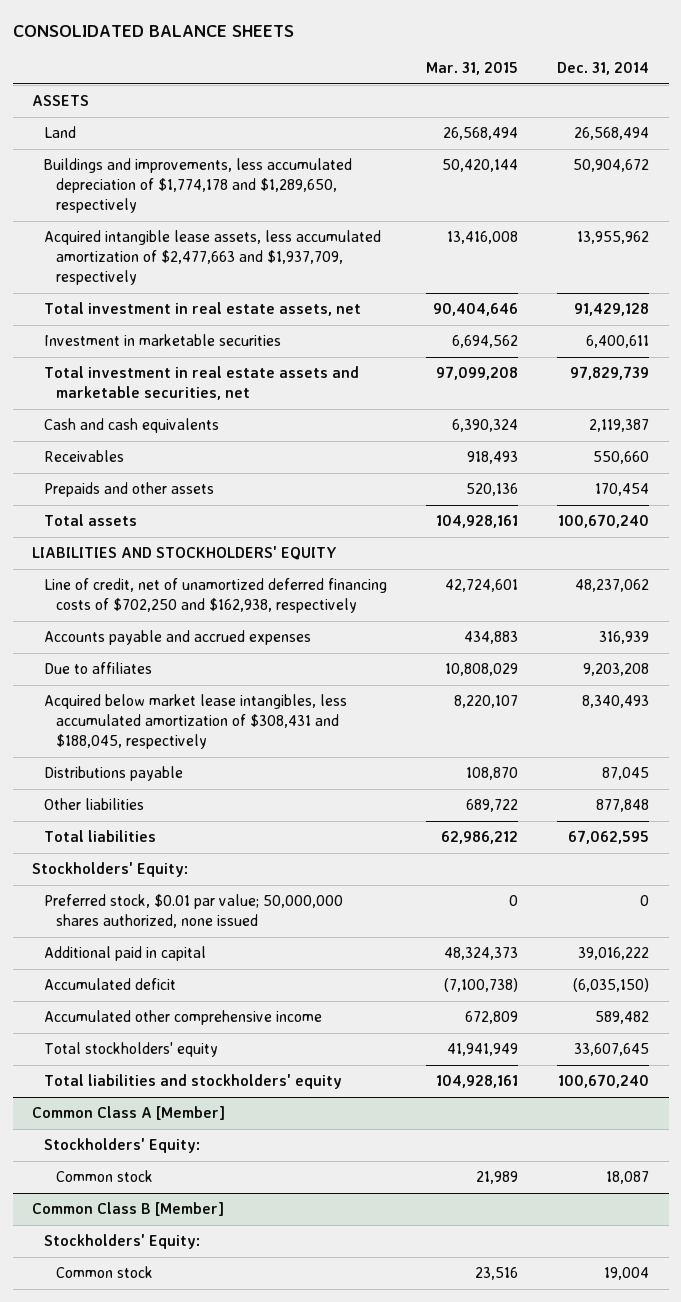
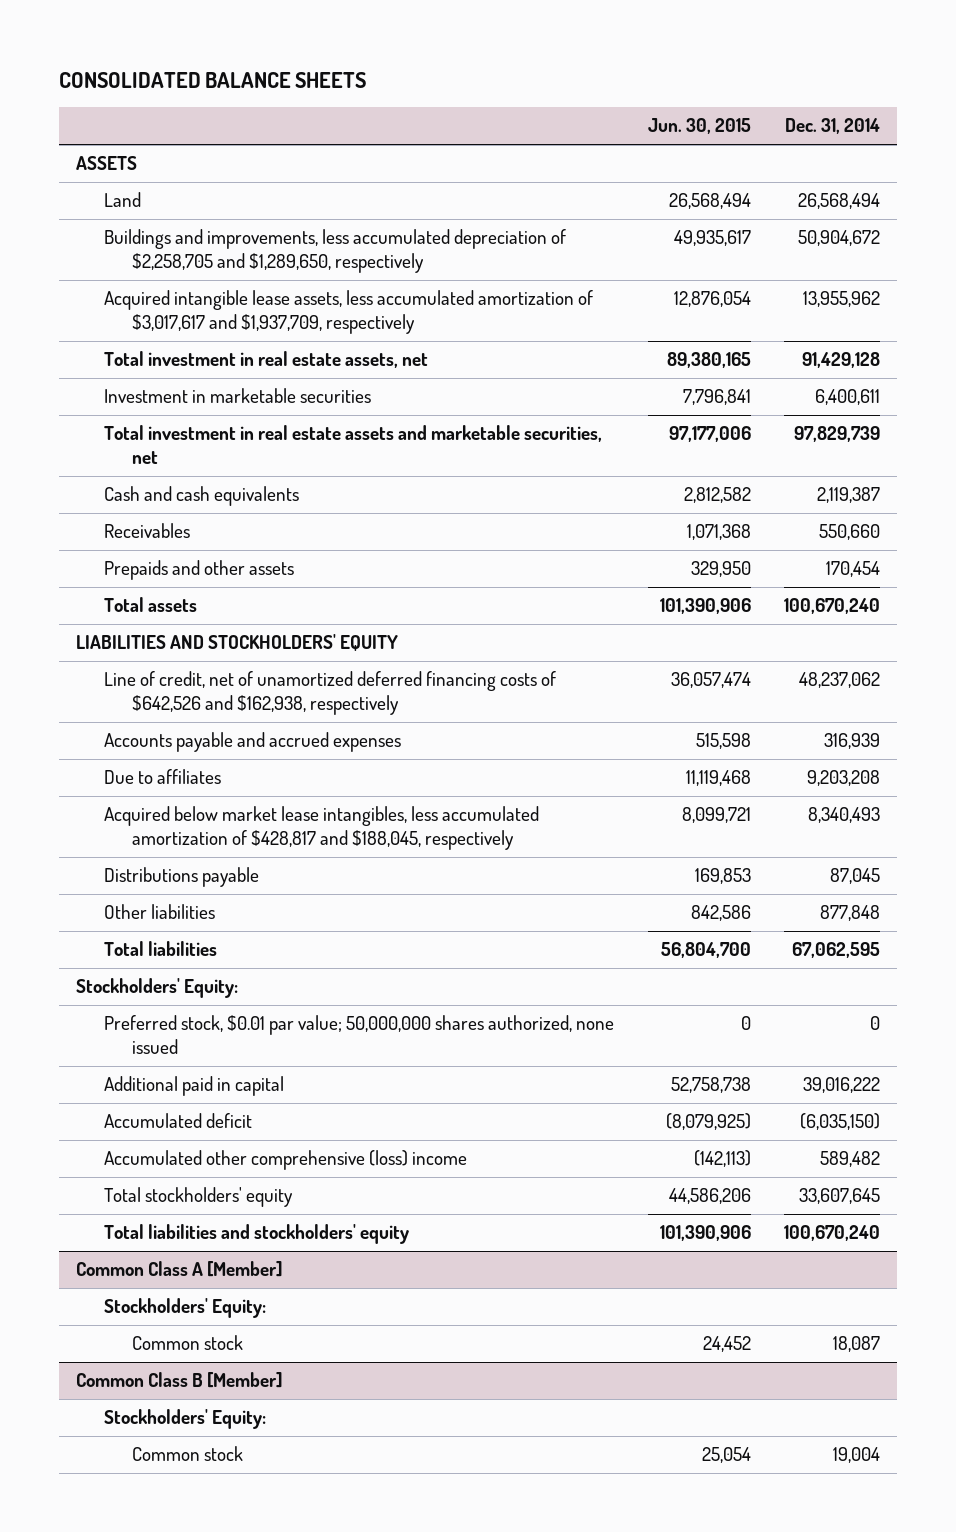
- | Mar. 31, 2015 | Dec. 31, 2014
+ | Jun. 30, 2015 | Dec. 31, 2014
- Buildings and improvements, less accumulated depreciation of $1,774,178 and $1,289,650, respectively | 50,420,144 | 50,904,672
- Acquired intangible lease assets, less accumulated amortization of $2,477,663 and $1,937,709, respectively | 13,416,008 | 13,955,962
+ Buildings and improvements, less accumulated depreciation of $2,258,705 and $1,289,650, respectively | 49,935,617 | 50,904,672
+ Acquired intangible lease assets, less accumulated amortization of $3,017,617 and $1,937,709, respectively | 12,876,054 | 13,955,962
- Line of credit, net of unamortized deferred financing costs of $702,250 and $162,938, respectively | 42,724,601 | 48,237,062
+ Line of credit, net of unamortized deferred financing costs of $642,526 and $162,938, respectively | 36,057,474 | 48,237,062
- Acquired below market lease intangibles, less accumulated amortization of $308,431 and $188,045, respectively | 8,220,107 | 8,340,493
+ Acquired below market lease intangibles, less accumulated amortization of $428,817 and $188,045, respectively | 8,099,721 | 8,340,493
- Accumulated other comprehensive income | 672,809 | 589,482
+ Accumulated other comprehensive (loss) income | (142,113) | 589,482

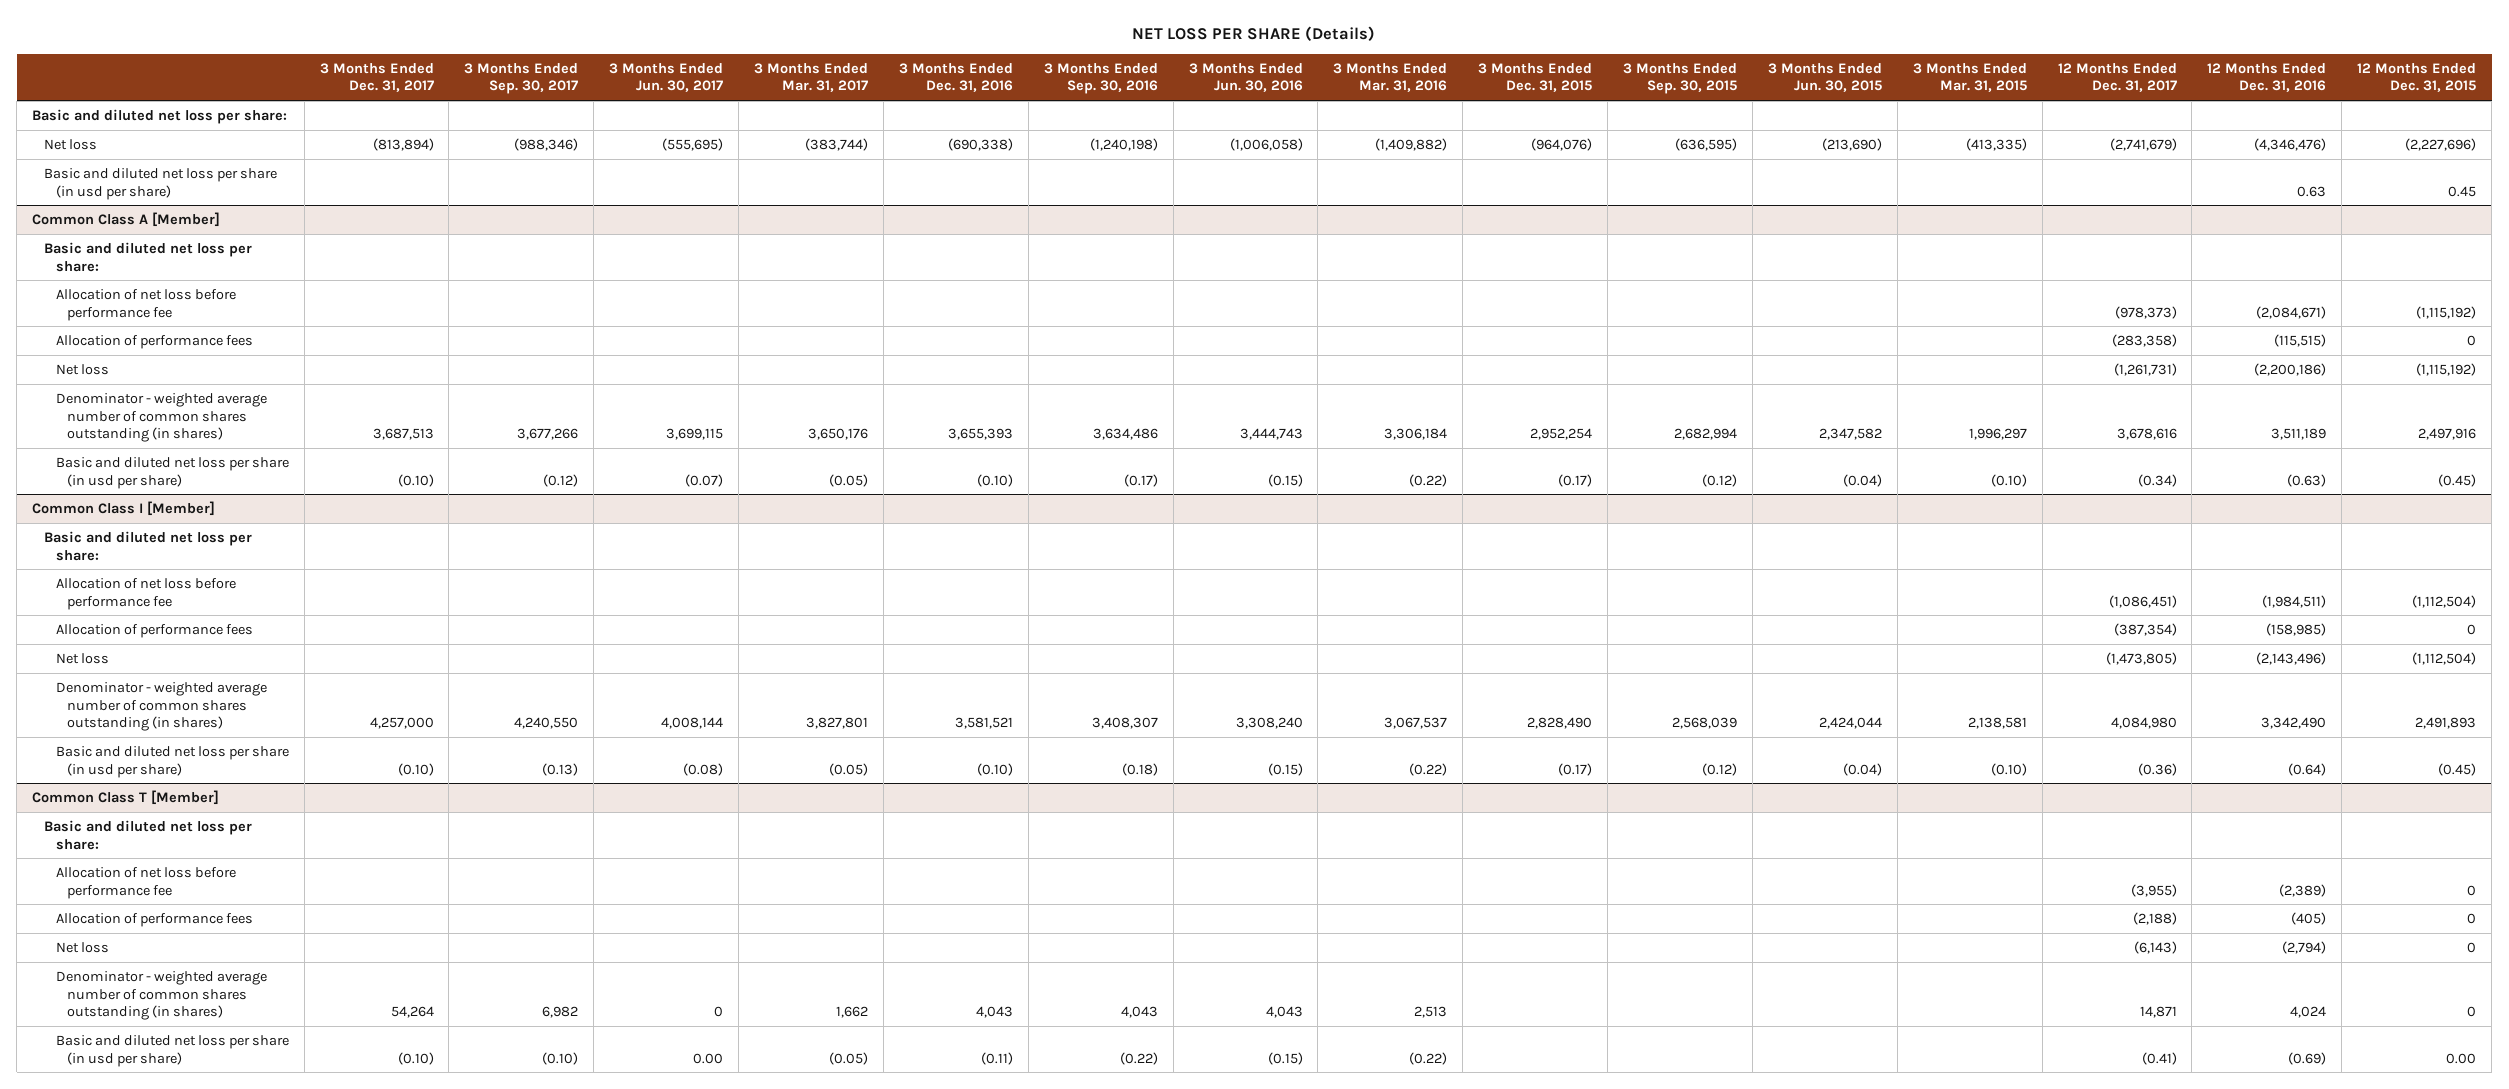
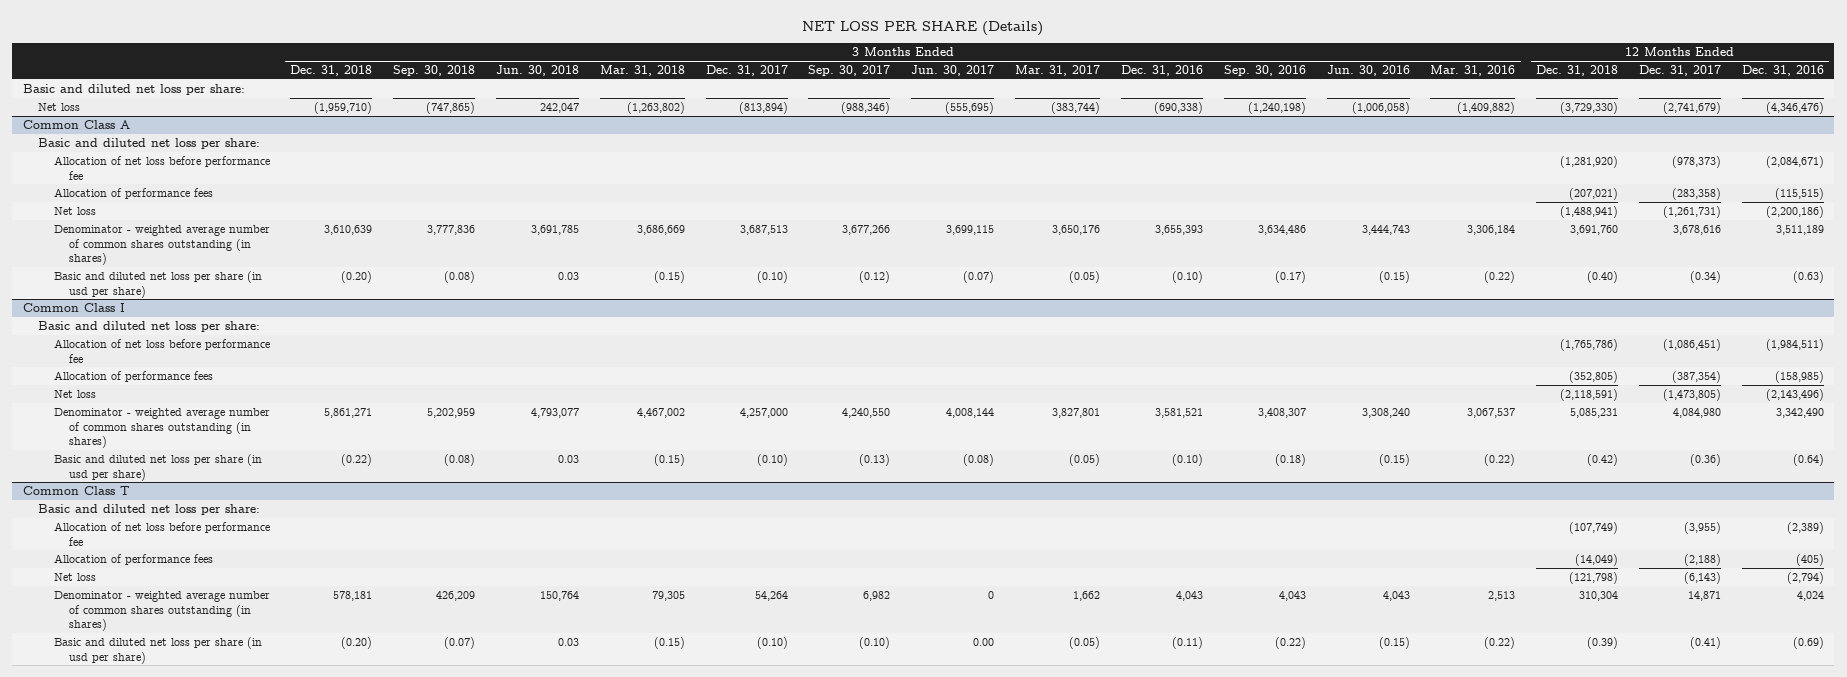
- | 3 Months Ended Dec. 31, 2017 | 3 Months Ended Sep. 30, 2017 | 3 Months Ended Jun. 30, 2017 | 3 Months Ended Mar. 31, 2017 | 3 Months Ended Dec. 31, 2016 | 3 Months Ended Sep. 30, 2016 | 3 Months Ended Jun. 30, 2016 | 3 Months Ended Mar. 31, 2016 | 3 Months Ended Dec. 31, 2015 | 3 Months Ended Sep. 30, 2015 | 3 Months Ended Jun. 30, 2015 | 3 Months Ended Mar. 31, 2015 | 12 Months Ended Dec. 31, 2017 | 12 Months Ended Dec. 31, 2016 | 12 Months Ended Dec. 31, 2015
+ | 3 Months Ended Dec. 31, 2018 | 3 Months Ended Sep. 30, 2018 | 3 Months Ended Jun. 30, 2018 | 3 Months Ended Mar. 31, 2018 | 3 Months Ended Dec. 31, 2017 | 3 Months Ended Sep. 30, 2017 | 3 Months Ended Jun. 30, 2017 | 3 Months Ended Mar. 31, 2017 | 3 Months Ended Dec. 31, 2016 | 3 Months Ended Sep. 30, 2016 | 3 Months Ended Jun. 30, 2016 | 3 Months Ended Mar. 31, 2016 | 12 Months Ended Dec. 31, 2018 | 12 Months Ended Dec. 31, 2017 | 12 Months Ended Dec. 31, 2016
- Basic and diluted net loss per share (in usd per share) | | | | | | | | | | | | | | 0.63 | 0.45
- Common Class A [Member]
+ Common Class A
- Common Class I [Member]
+ Common Class I
- Common Class T [Member]
+ Common Class T

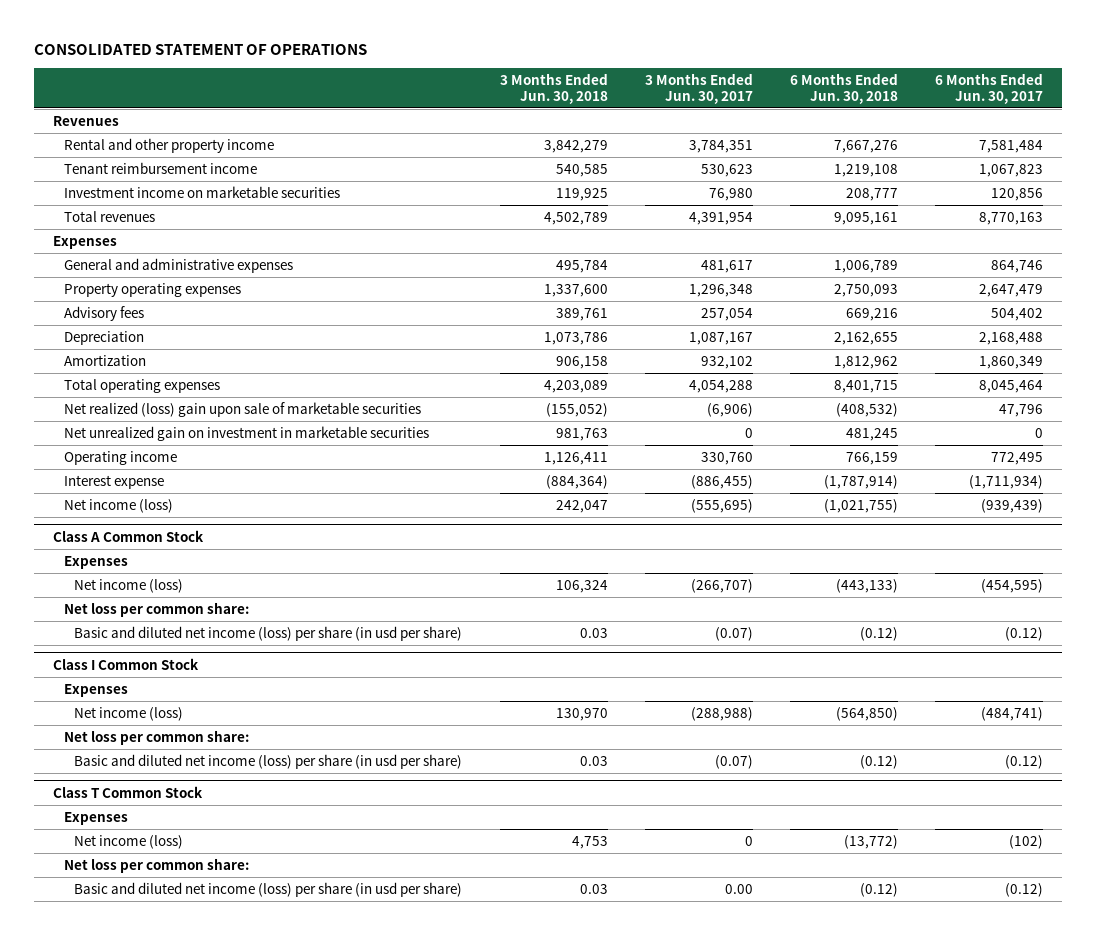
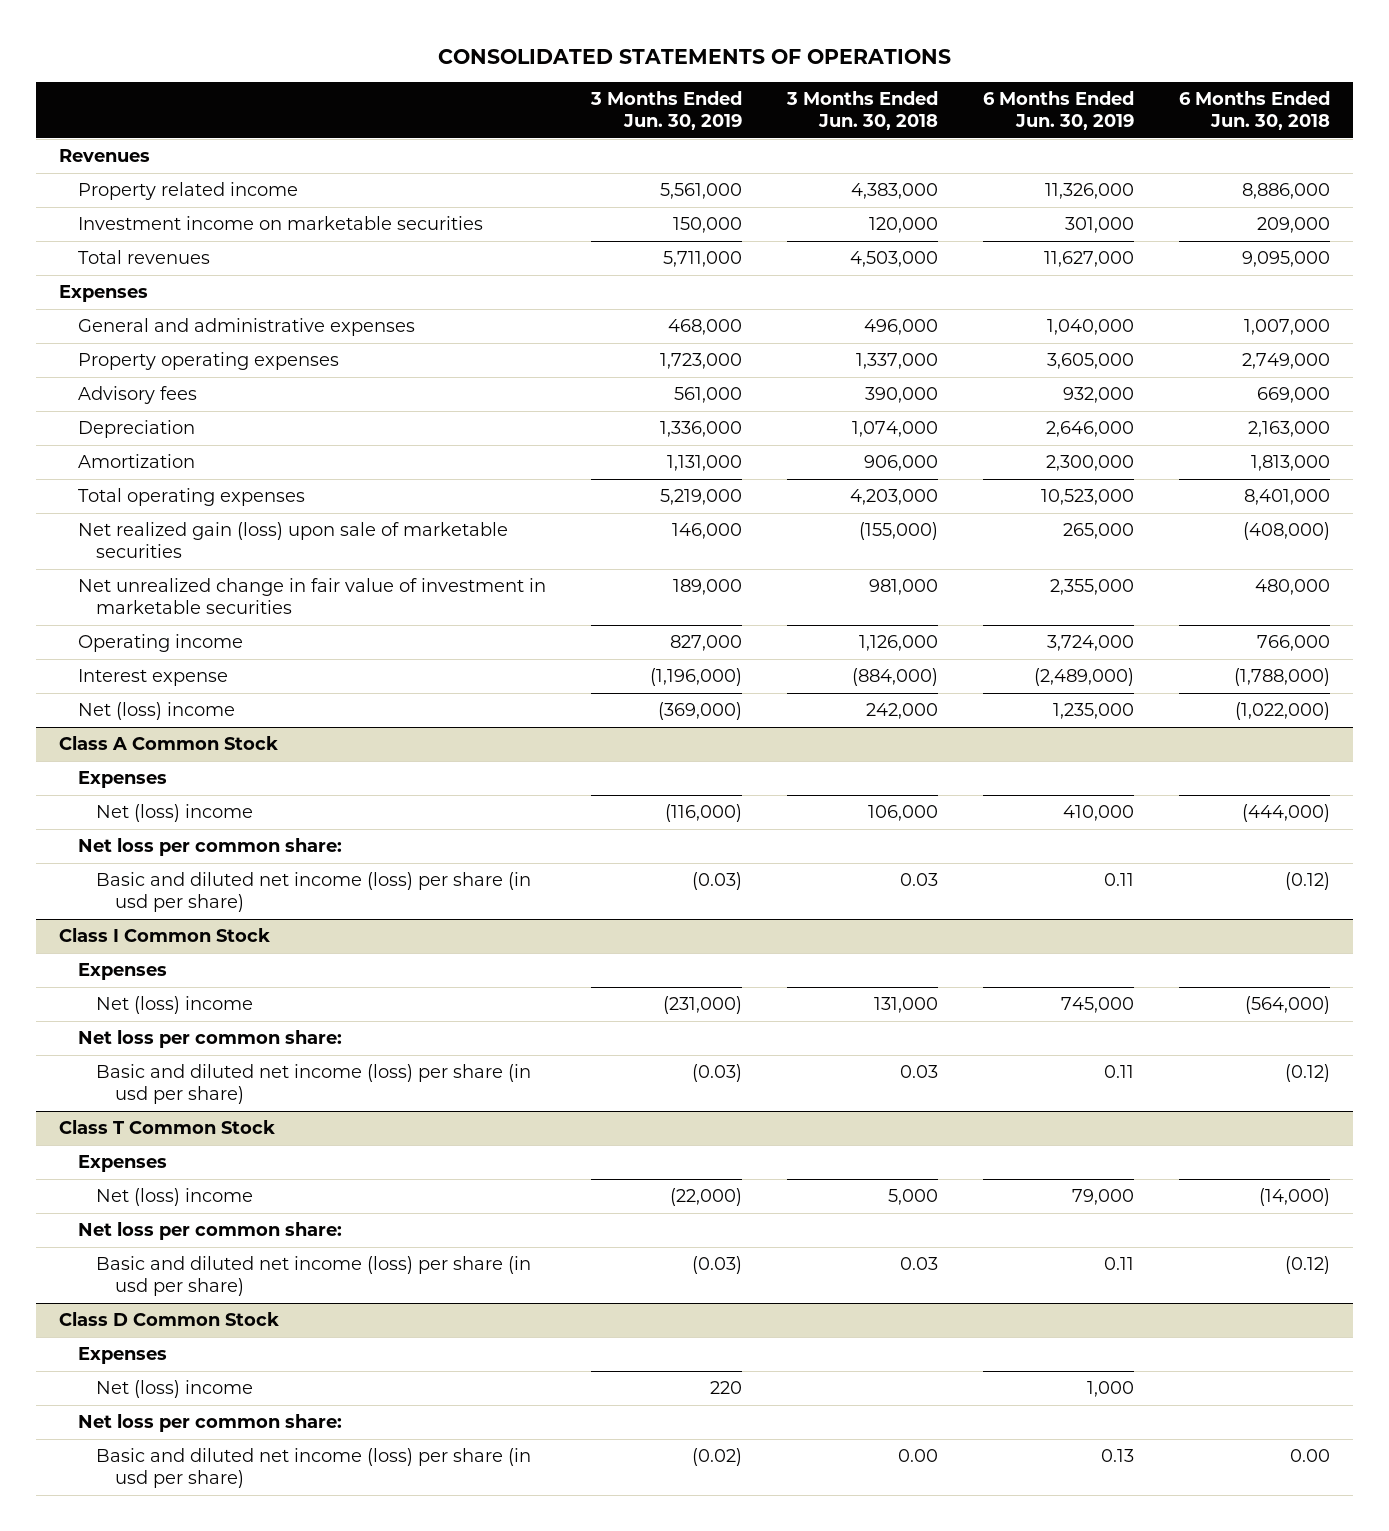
- CONSOLIDATED STATEMENT OF OPERATIONS
+ CONSOLIDATED STATEMENTS OF OPERATIONS
- | 3 Months Ended Jun. 30, 2018 | 3 Months Ended Jun. 30, 2017 | 6 Months Ended Jun. 30, 2018 | 6 Months Ended Jun. 30, 2017
+ | 3 Months Ended Jun. 30, 2019 | 3 Months Ended Jun. 30, 2018 | 6 Months Ended Jun. 30, 2019 | 6 Months Ended Jun. 30, 2018
- Rental and other property income | 3,842,279 | 3,784,351 | 7,667,276 | 7,581,484
- Tenant reimbursement income | 540,585 | 530,623 | 1,219,108 | 1,067,823
- Investment income on marketable securities | 119,925 | 76,980 | 208,777 | 120,856
- Total revenues | 4,502,789 | 4,391,954 | 9,095,161 | 8,770,163
+ Property related income | 5,561,000 | 4,383,000 | 11,326,000 | 8,886,000
+ Investment income on marketable securities | 150,000 | 120,000 | 301,000 | 209,000
+ Total revenues | 5,711,000 | 4,503,000 | 11,627,000 | 9,095,000
- General and administrative expenses | 495,784 | 481,617 | 1,006,789 | 864,746
- Property operating expenses | 1,337,600 | 1,296,348 | 2,750,093 | 2,647,479
- Advisory fees | 389,761 | 257,054 | 669,216 | 504,402
- Depreciation | 1,073,786 | 1,087,167 | 2,162,655 | 2,168,488
- Amortization | 906,158 | 932,102 | 1,812,962 | 1,860,349
- Total operating expenses | 4,203,089 | 4,054,288 | 8,401,715 | 8,045,464
- Net realized (loss) gain upon sale of marketable securities | (155,052) | (6,906) | (408,532) | 47,796
- Net unrealized gain on investment in marketable securities | 981,763 | 0 | 481,245 | 0
- Operating income | 1,126,411 | 330,760 | 766,159 | 772,495
- Interest expense | (884,364) | (886,455) | (1,787,914) | (1,711,934)
- Net income (loss) | 242,047 | (555,695) | (1,021,755) | (939,439)
+ General and administrative expenses | 468,000 | 496,000 | 1,040,000 | 1,007,000
+ Property operating expenses | 1,723,000 | 1,337,000 | 3,605,000 | 2,749,000
+ Advisory fees | 561,000 | 390,000 | 932,000 | 669,000
+ Depreciation | 1,336,000 | 1,074,000 | 2,646,000 | 2,163,000
+ Amortization | 1,131,000 | 906,000 | 2,300,000 | 1,813,000
+ Total operating expenses | 5,219,000 | 4,203,000 | 10,523,000 | 8,401,000
+ Net realized gain (loss) upon sale of marketable securities | 146,000 | (155,000) | 265,000 | (408,000)
+ Net unrealized change in fair value of investment in marketable securities | 189,000 | 981,000 | 2,355,000 | 480,000
+ Operating income | 827,000 | 1,126,000 | 3,724,000 | 766,000
+ Interest expense | (1,196,000) | (884,000) | (2,489,000) | (1,788,000)
+ Net (loss) income | (369,000) | 242,000 | 1,235,000 | (1,022,000)
@ Class A Common Stock
- Net income (loss) | 106,324 | (266,707) | (443,133) | (454,595)
+ Net (loss) income | (116,000) | 106,000 | 410,000 | (444,000)
@ Class I Common Stock
- Net income (loss) | 130,970 | (288,988) | (564,850) | (484,741)
+ Net (loss) income | (231,000) | 131,000 | 745,000 | (564,000)
@ Class T Common Stock
- Net income (loss) | 4,753 | 0 | (13,772) | (102)
+ Net (loss) income | (22,000) | 5,000 | 79,000 | (14,000)
+ Class D Common Stock
+ Expenses
+ Net (loss) income | 220 | | 1,000 |
+ Net loss per common share:
+ Basic and diluted net income (loss) per share (in usd per share) | (0.02) | 0.00 | 0.13 | 0.00

